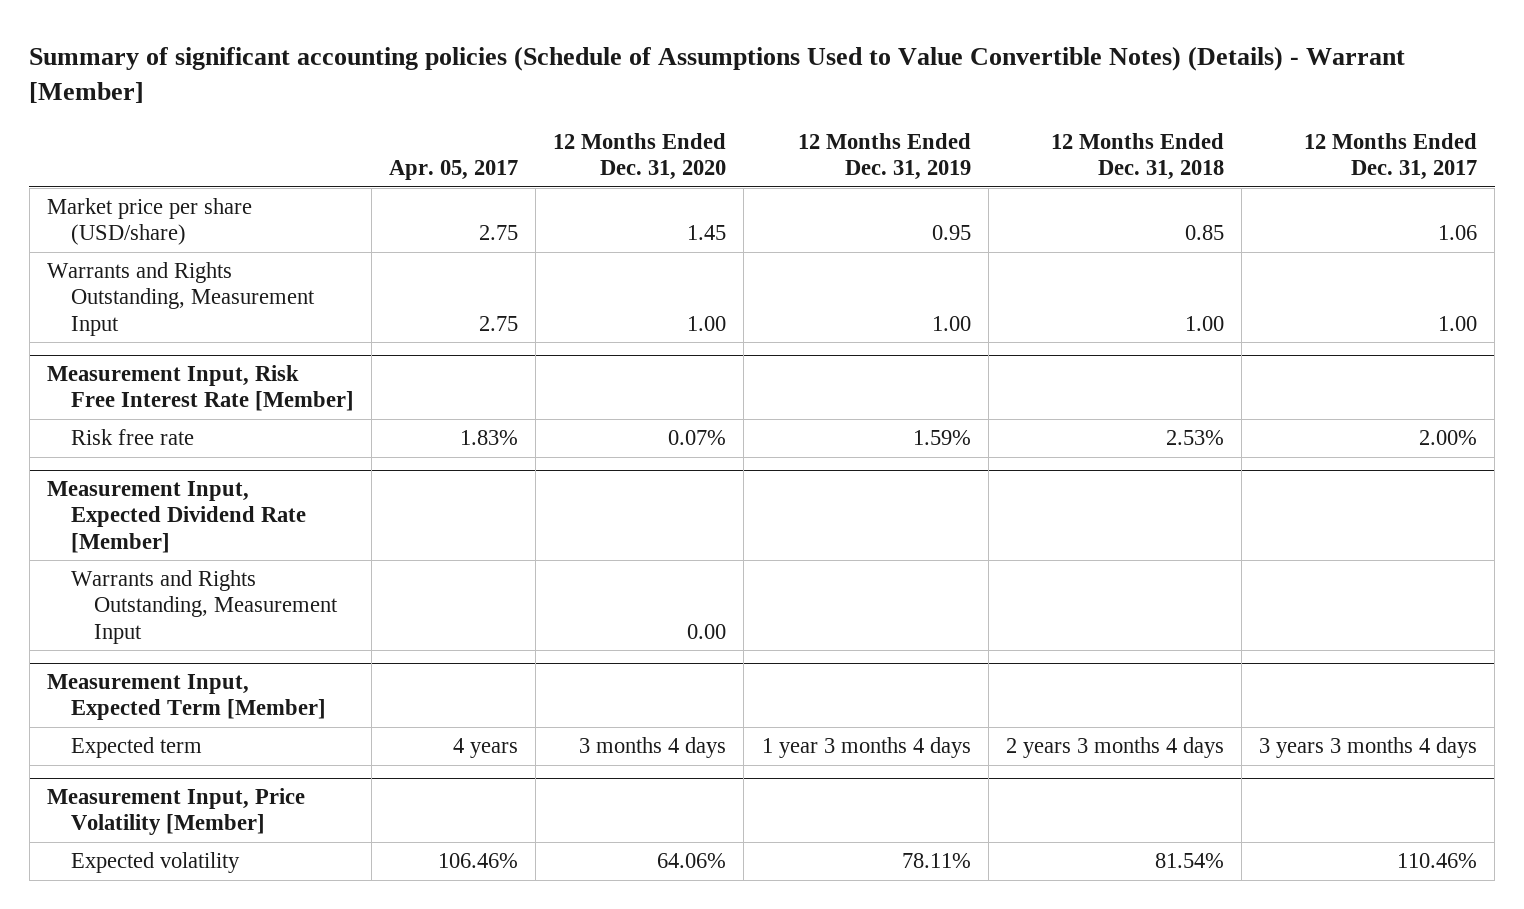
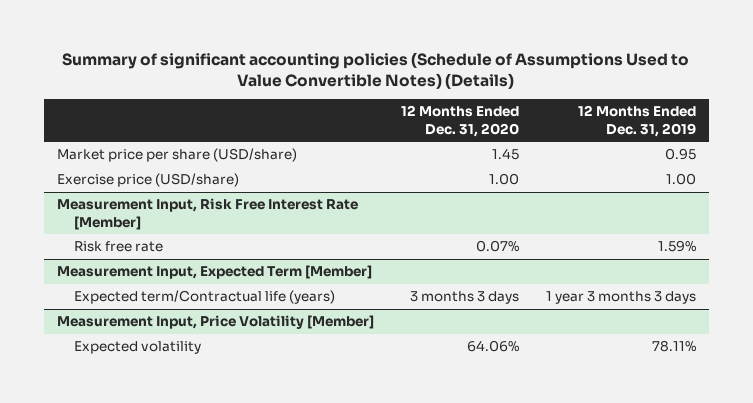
- Summary of significant accounting policies (Schedule of Assumptions Used to Value Convertible Notes) (Details) - Warrant [Member]
+ Summary of significant accounting policies (Schedule of Assumptions Used to Value Convertible Notes) (Details)
- | Apr. 05, 2017 | 12 Months Ended Dec. 31, 2020 | 12 Months Ended Dec. 31, 2019 | 12 Months Ended Dec. 31, 2018 | 12 Months Ended Dec. 31, 2017
+ | 12 Months Ended Dec. 31, 2020 | 12 Months Ended Dec. 31, 2019
- Warrants and Rights Outstanding, Measurement Input | 2.75 | 1.00 | 1.00 | 1.00 | 1.00
+ Exercise price (USD/share) | 1.00 | 1.00
- Measurement Input, Expected Dividend Rate [Member]
- Warrants and Rights Outstanding, Measurement Input | | 0.00 | | |
@ Measurement Input, Expected Term [Member]
- Expected term | 4 years | 3 months 4 days | 1 year 3 months 4 days | 2 years 3 months 4 days | 3 years 3 months 4 days
+ Expected term/Contractual life (years) | 3 months 3 days | 1 year 3 months 3 days

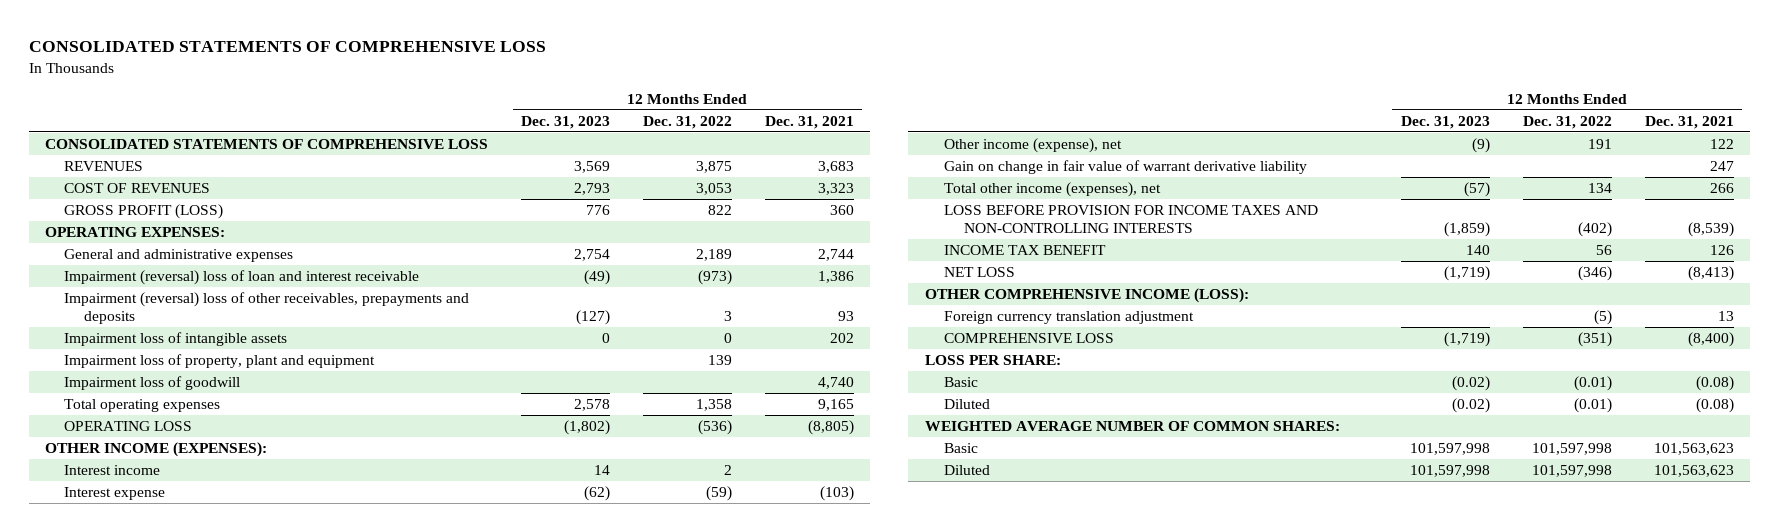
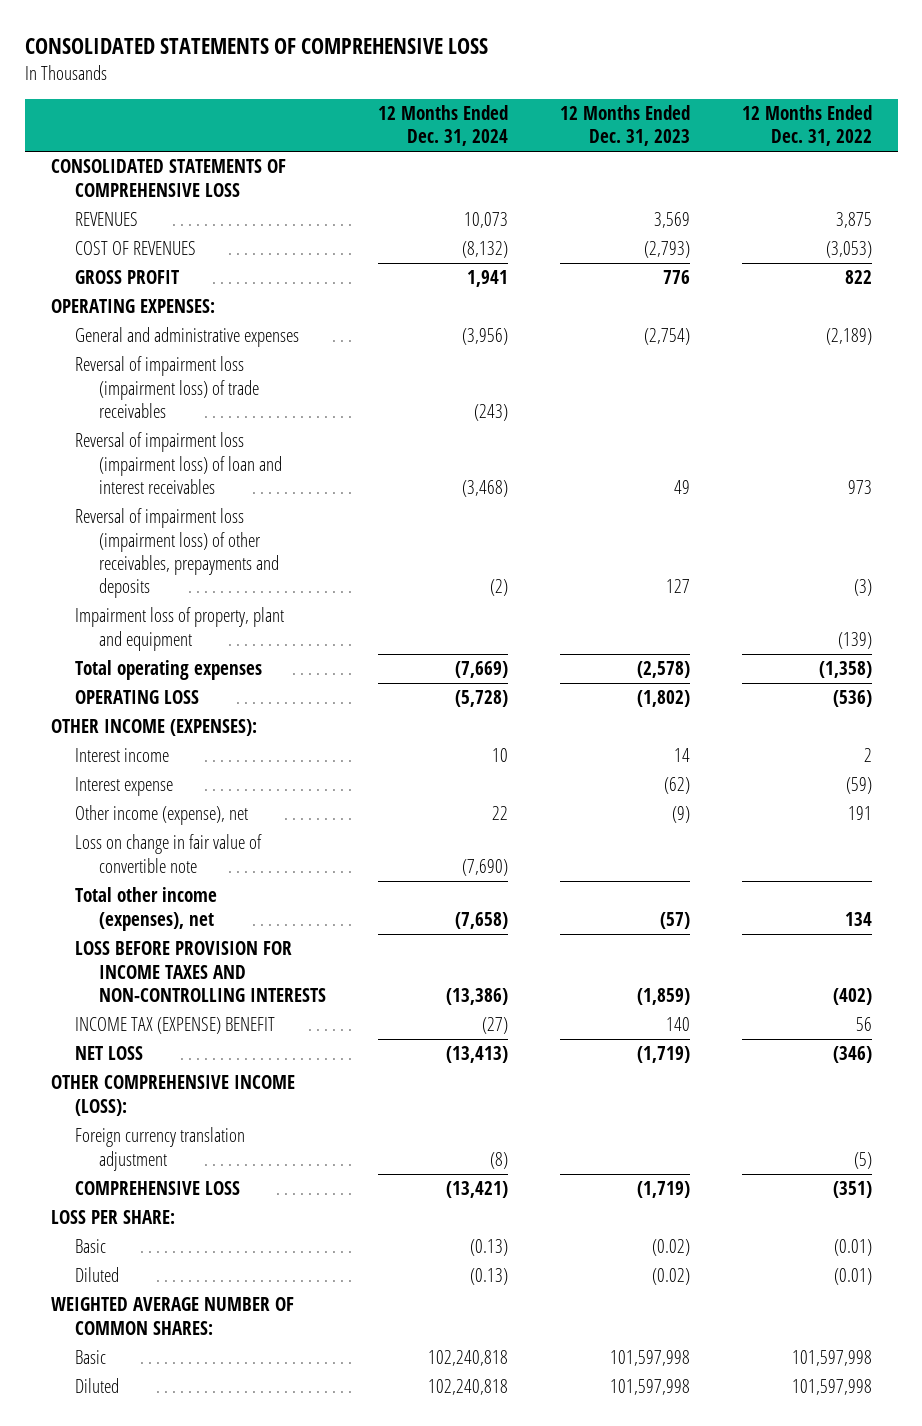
- | 12 Months Ended Dec. 31, 2023 | 12 Months Ended Dec. 31, 2022 | 12 Months Ended Dec. 31, 2021
+ | 12 Months Ended Dec. 31, 2024 | 12 Months Ended Dec. 31, 2023 | 12 Months Ended Dec. 31, 2022
- COST OF REVENUES | 2,793 | 3,053 | 3,323
- GROSS PROFIT (LOSS) | 776 | 822 | 360
+ COST OF REVENUES | (8,132) | (2,793) | (3,053)
+ GROSS PROFIT | 1,941 | 776 | 822
- General and administrative expenses | 2,754 | 2,189 | 2,744
- Impairment (reversal) loss of loan and interest receivable | (49) | (973) | 1,386
- Impairment (reversal) loss of other receivables, prepayments and deposits | (127) | 3 | 93
- Impairment loss of intangible assets | 0 | 0 | 202
- Impairment loss of property, plant and equipment | | 139 |
- Impairment loss of goodwill | | | 4,740
- Total operating expenses | 2,578 | 1,358 | 9,165
+ General and administrative expenses | (3,956) | (2,754) | (2,189)
+ Reversal of impairment loss (impairment loss) of trade receivables | (243) | |
+ Reversal of impairment loss (impairment loss) of loan and interest receivables | (3,468) | 49 | 973
+ Reversal of impairment loss (impairment loss) of other receivables, prepayments and deposits | (2) | 127 | (3)
+ Impairment loss of property, plant and equipment | | | (139)
+ Total operating expenses | (7,669) | (2,578) | (1,358)
- Gain on change in fair value of warrant derivative liability | | | 247
+ Loss on change in fair value of convertible note | (7,690) | |
- INCOME TAX BENEFIT | 140 | 56 | 126
+ INCOME TAX (EXPENSE) BENEFIT | (27) | 140 | 56

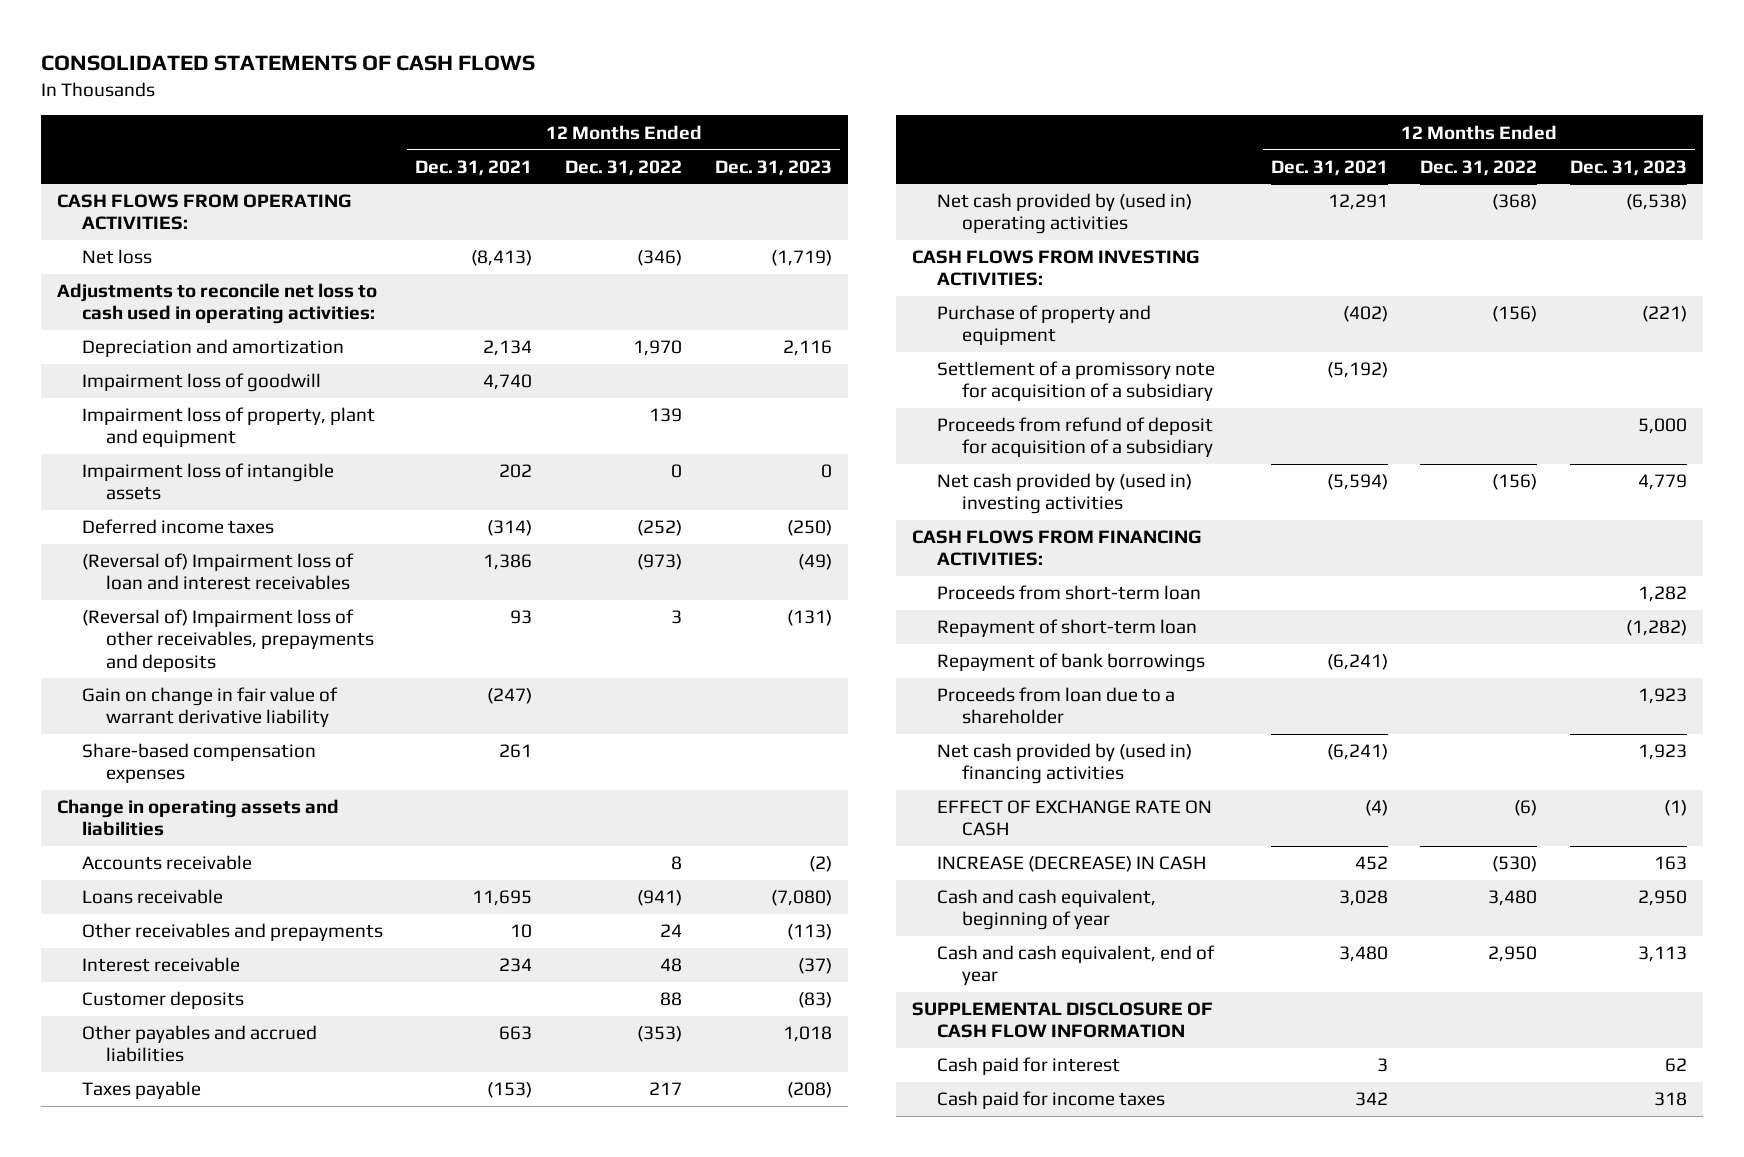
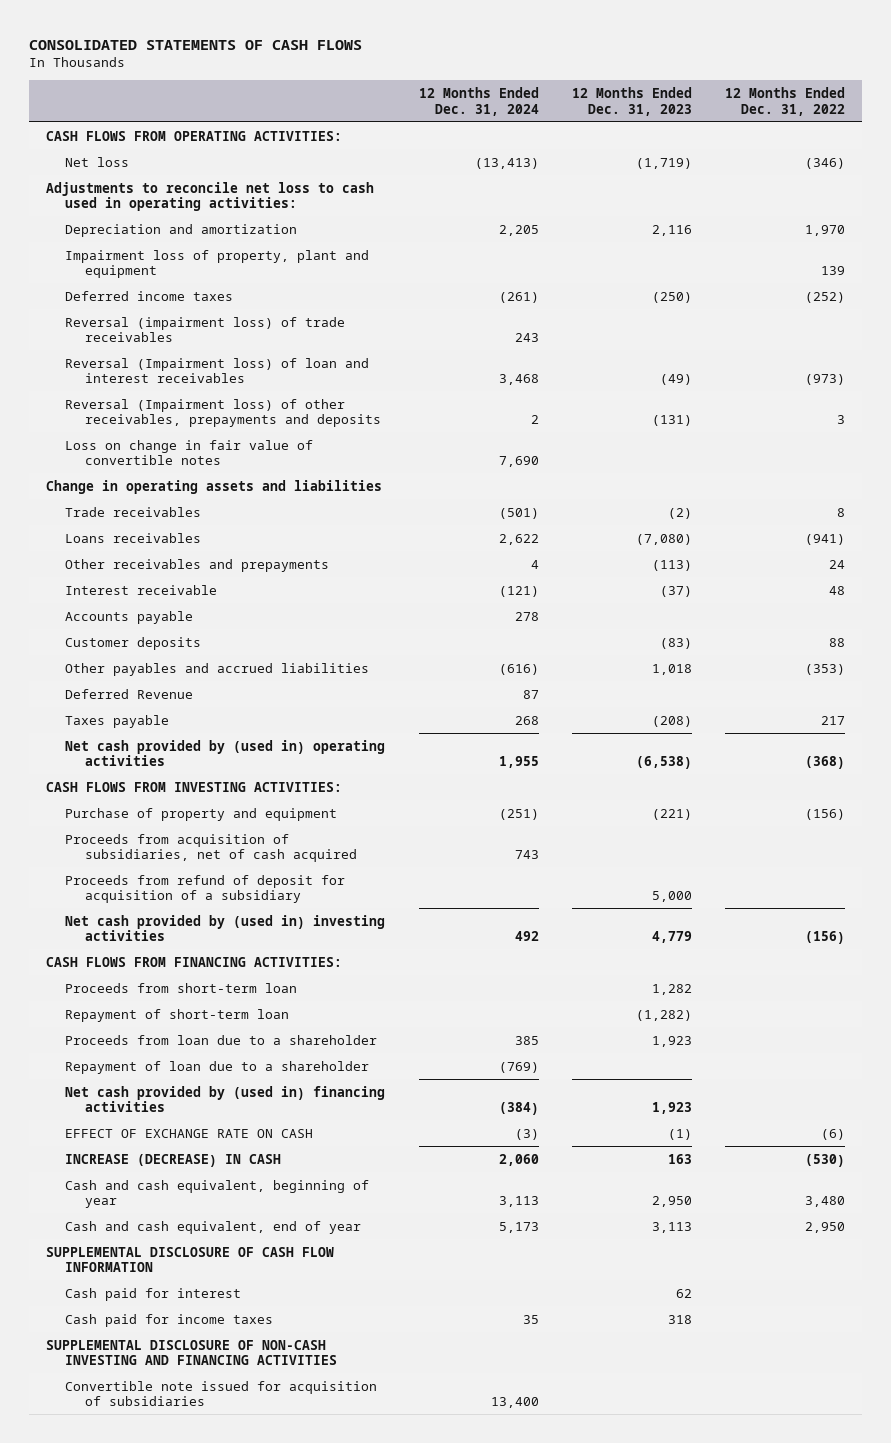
- | 12 Months Ended Dec. 31, 2021 | 12 Months Ended Dec. 31, 2022 | 12 Months Ended Dec. 31, 2023
+ | 12 Months Ended Dec. 31, 2024 | 12 Months Ended Dec. 31, 2023 | 12 Months Ended Dec. 31, 2022
- Impairment loss of goodwill | 4,740 | |
- Impairment loss of intangible assets | 202 | 0 | 0
- (Reversal of) Impairment loss of loan and interest receivables | 1,386 | (973) | (49)
- (Reversal of) Impairment loss of other receivables, prepayments and deposits | 93 | 3 | (131)
- Gain on change in fair value of warrant derivative liability | (247) | |
- Share-based compensation expenses | 261 | |
+ Reversal (impairment loss) of trade receivables | 243 | |
+ Reversal (Impairment loss) of loan and interest receivables | 3,468 | (49) | (973)
+ Reversal (Impairment loss) of other receivables, prepayments and deposits | 2 | (131) | 3
+ Loss on change in fair value of convertible notes | 7,690 | |
- Accounts receivable | | 8 | (2)
- Loans receivable | 11,695 | (941) | (7,080)
+ Trade receivables | (501) | (2) | 8
+ Loans receivables | 2,622 | (7,080) | (941)
+ Accounts payable | 278 | |
+ Deferred Revenue | 87 | |
- Settlement of a promissory note for acquisition of a subsidiary | (5,192) | |
+ Proceeds from acquisition of subsidiaries, net of cash acquired | 743 | |
- Repayment of bank borrowings | (6,241) | |
+ Repayment of loan due to a shareholder | (769) | |
+ SUPPLEMENTAL DISCLOSURE OF NON-CASH INVESTING AND FINANCING ACTIVITIES
+ Convertible note issued for acquisition of subsidiaries | 13,400 | |

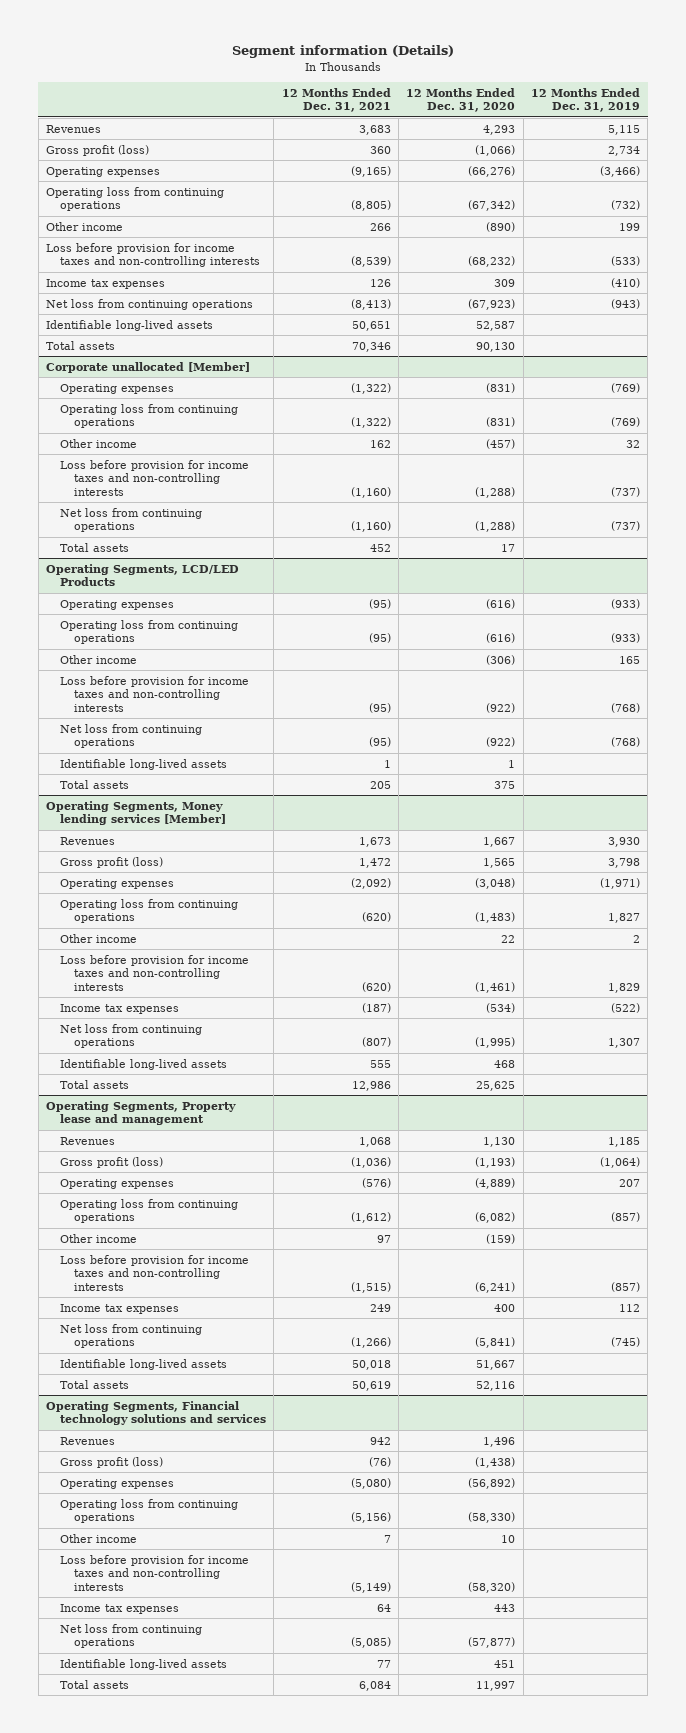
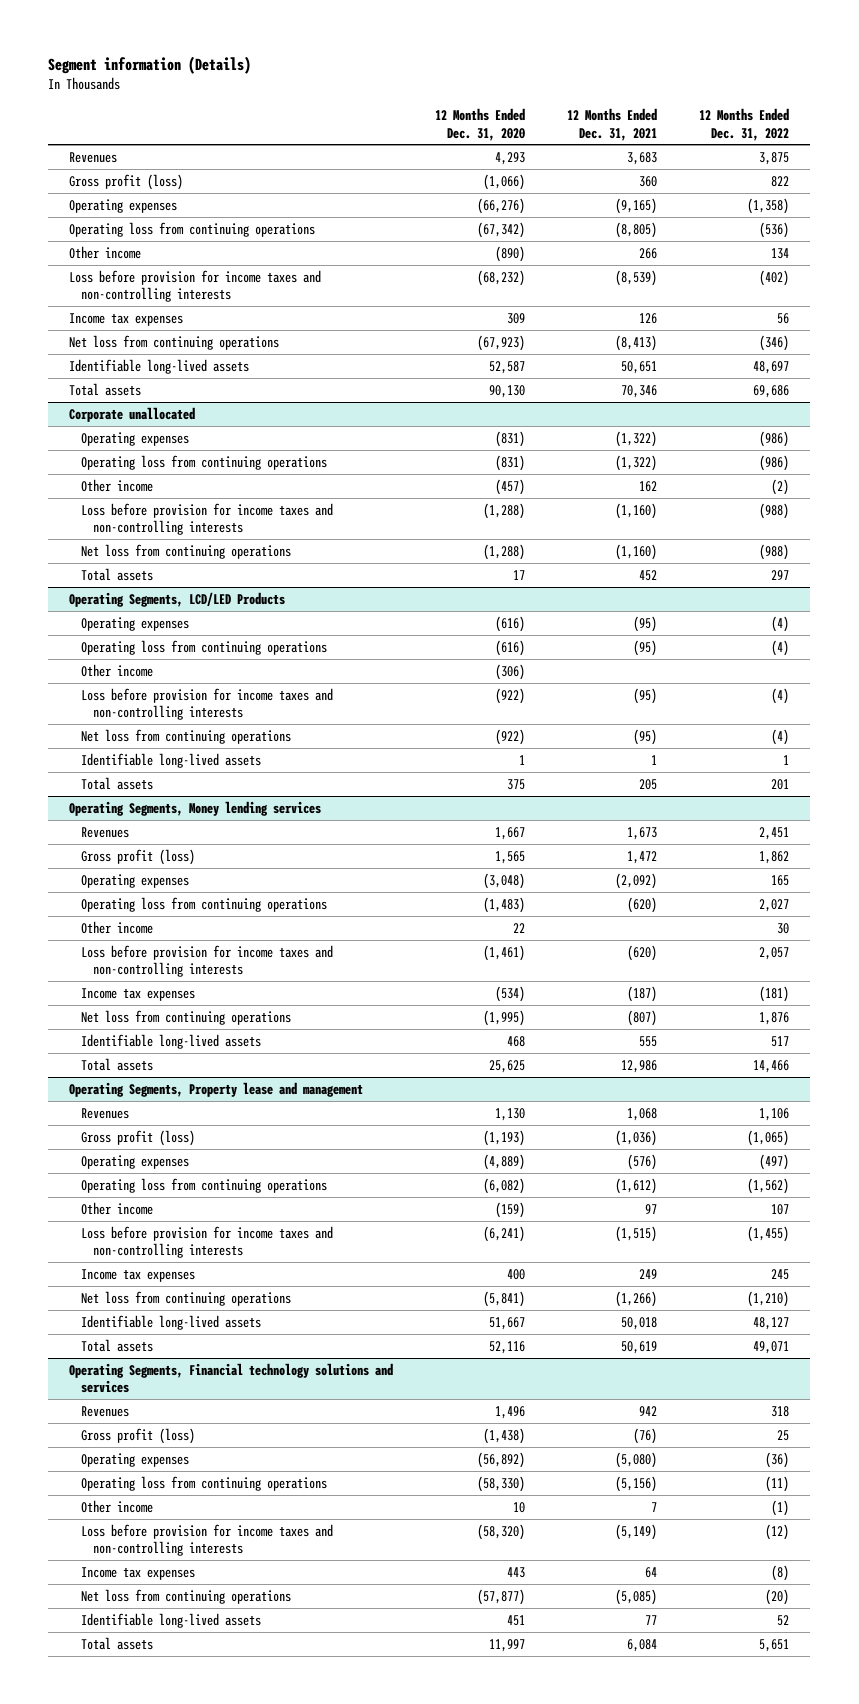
- | 12 Months Ended Dec. 31, 2021 | 12 Months Ended Dec. 31, 2020 | 12 Months Ended Dec. 31, 2019
+ | 12 Months Ended Dec. 31, 2020 | 12 Months Ended Dec. 31, 2021 | 12 Months Ended Dec. 31, 2022
- Corporate unallocated [Member]
+ Corporate unallocated
- Operating Segments, Money lending services [Member]
+ Operating Segments, Money lending services

